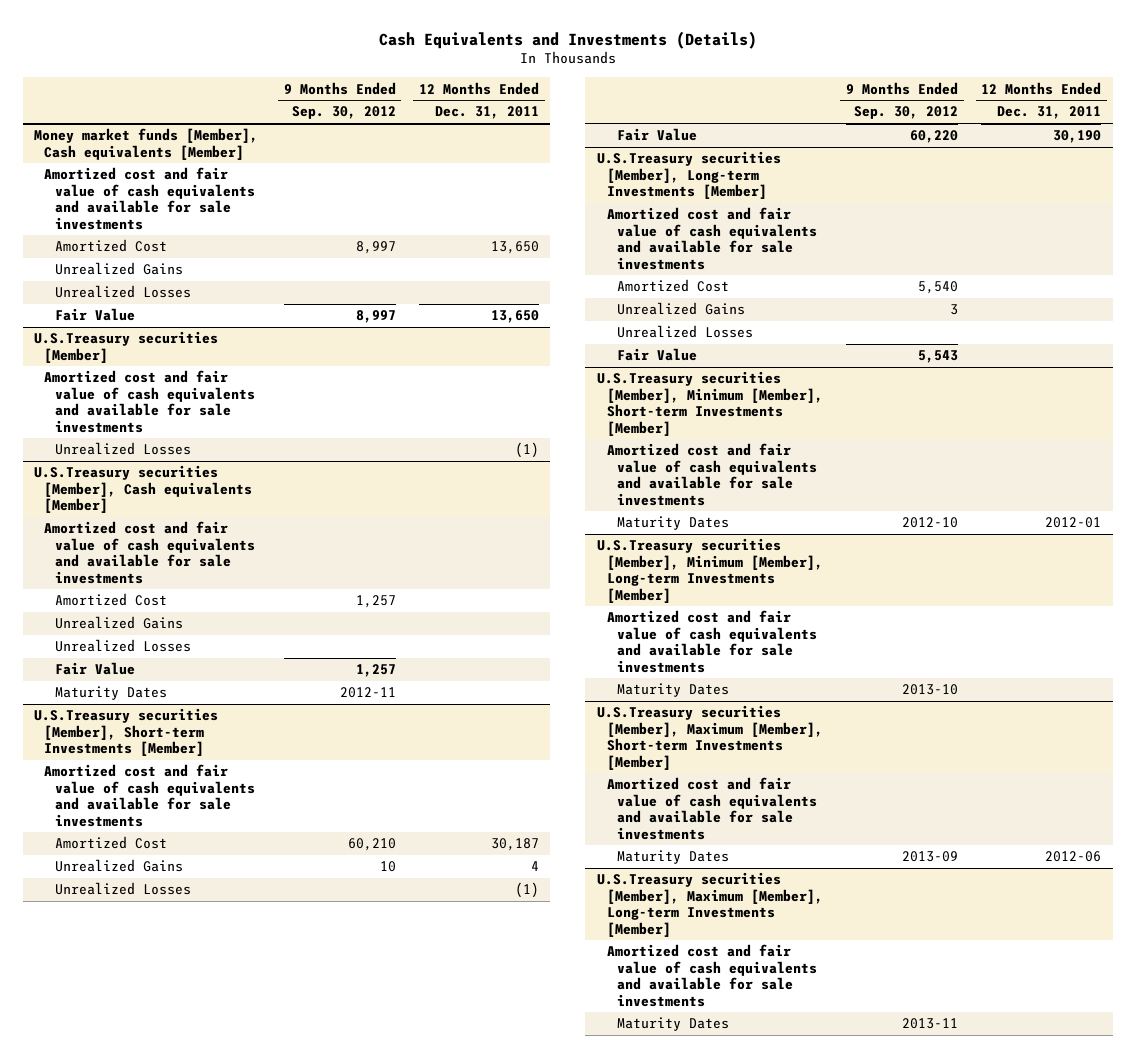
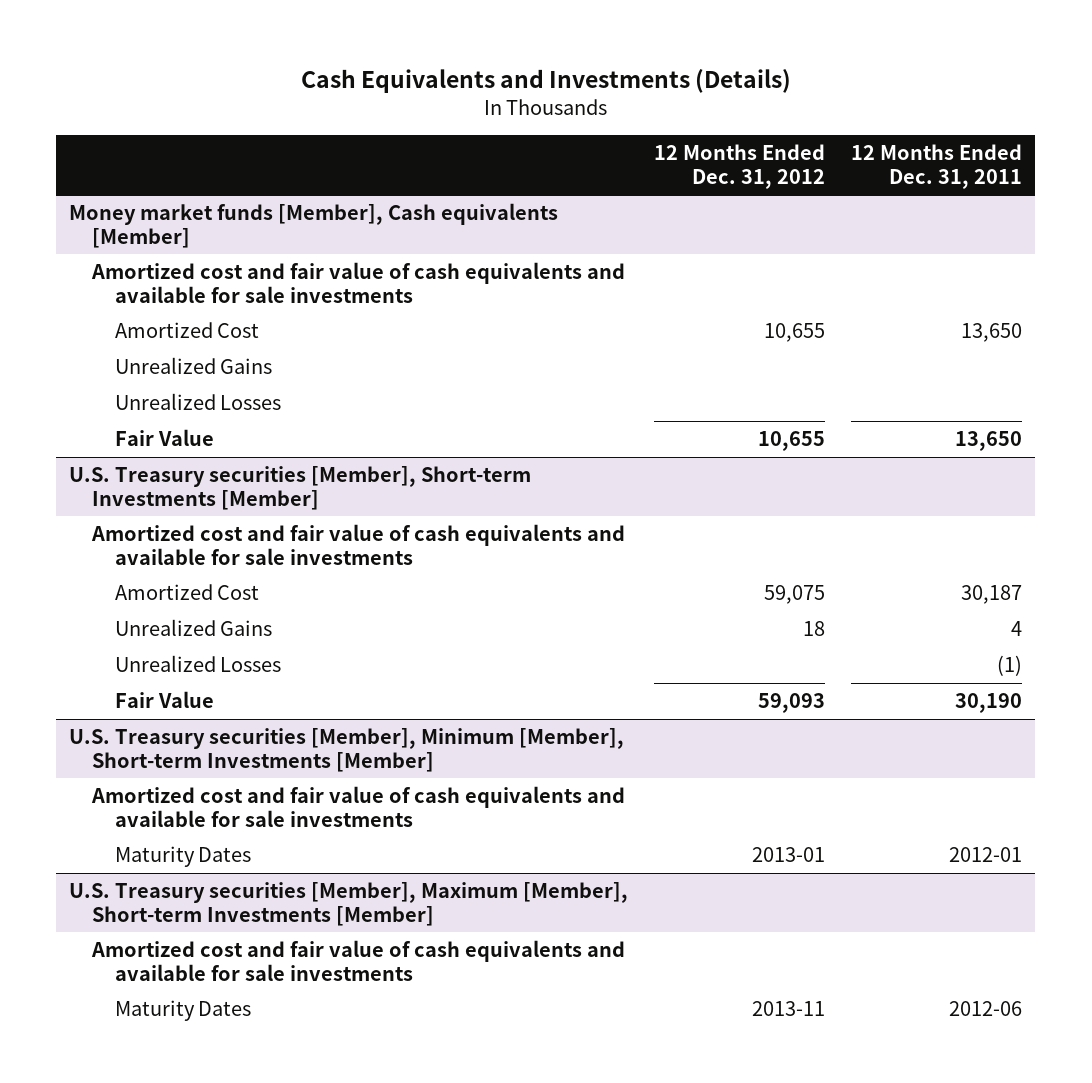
- | 9 Months Ended Sep. 30, 2012 | 12 Months Ended Dec. 31, 2011
+ | 12 Months Ended Dec. 31, 2012 | 12 Months Ended Dec. 31, 2011
- U.S.Treasury securities [Member]
- Amortized cost and fair value of cash equivalents and available for sale investments
- Unrealized Losses | | (1)
- U.S.Treasury securities [Member], Cash equivalents [Member]
- Amortized cost and fair value of cash equivalents and available for sale investments
- Amortized Cost | 1,257 |
- Unrealized Gains
- Unrealized Losses
- Fair Value | 1,257 |
- Maturity Dates | 2012-11 |
- U.S.Treasury securities [Member], Short-term Investments [Member]
+ U.S. Treasury securities [Member], Short-term Investments [Member]
- U.S.Treasury securities [Member], Long-term Investments [Member]
- Amortized cost and fair value of cash equivalents and available for sale investments
- Amortized Cost | 5,540 |
- Unrealized Gains | 3 |
- Unrealized Losses
- Fair Value | 5,543 |
- U.S.Treasury securities [Member], Minimum [Member], Short-term Investments [Member]
+ U.S. Treasury securities [Member], Minimum [Member], Short-term Investments [Member]
- U.S.Treasury securities [Member], Minimum [Member], Long-term Investments [Member]
- Amortized cost and fair value of cash equivalents and available for sale investments
- Maturity Dates | 2013-10 |
- U.S.Treasury securities [Member], Maximum [Member], Short-term Investments [Member]
+ U.S. Treasury securities [Member], Maximum [Member], Short-term Investments [Member]
- U.S.Treasury securities [Member], Maximum [Member], Long-term Investments [Member]
- Amortized cost and fair value of cash equivalents and available for sale investments
- Maturity Dates | 2013-11 |

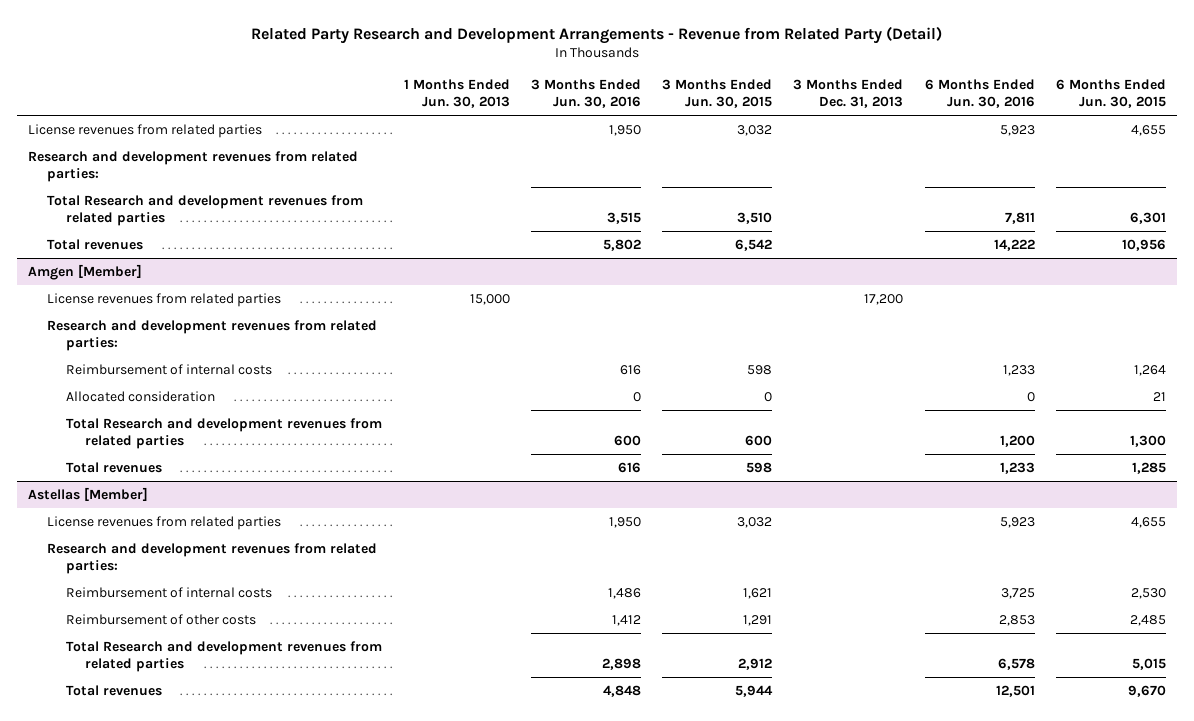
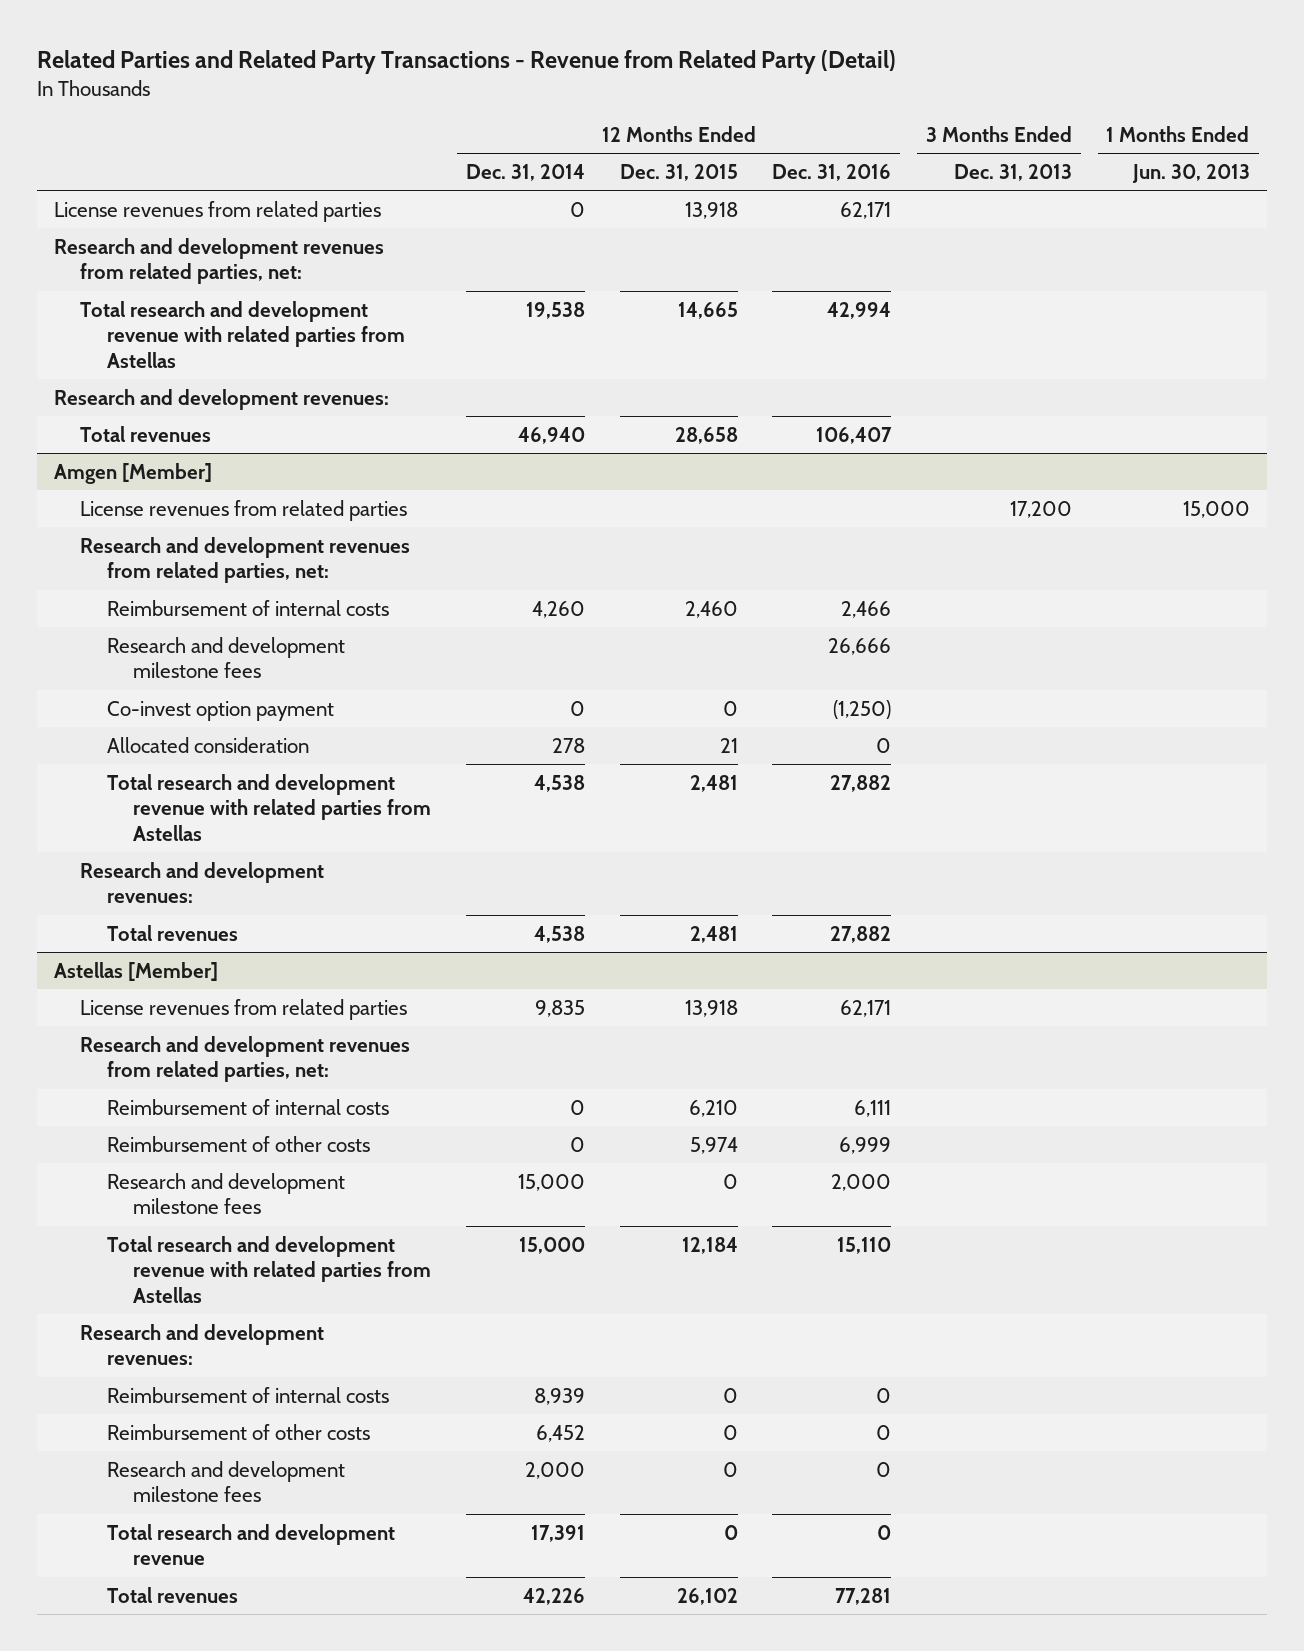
- Related Party Research and Development Arrangements - Revenue from Related Party (Detail)
+ Related Parties and Related Party Transactions - Revenue from Related Party (Detail)
- | 1 Months Ended Jun. 30, 2013 | 3 Months Ended Jun. 30, 2016 | 3 Months Ended Jun. 30, 2015 | 3 Months Ended Dec. 31, 2013 | 6 Months Ended Jun. 30, 2016 | 6 Months Ended Jun. 30, 2015
+ | 12 Months Ended Dec. 31, 2014 | 12 Months Ended Dec. 31, 2015 | 12 Months Ended Dec. 31, 2016 | 3 Months Ended Dec. 31, 2013 | 1 Months Ended Jun. 30, 2013
- Research and development revenues from related parties:
- Total Research and development revenues from related parties | | 3,515 | 3,510 | | 7,811 | 6,301
+ Research and development revenues from related parties, net:
+ Total research and development revenue with related parties from Astellas | 19,538 | 14,665 | 42,994 | |
+ Research and development revenues:
@ Amgen [Member]
- Research and development revenues from related parties:
+ Research and development revenues from related parties, net:
+ Research and development milestone fees | | | 26,666 | |
+ Co-invest option payment | 0 | 0 | (1,250) | |
- Total Research and development revenues from related parties | | 600 | 600 | | 1,200 | 1,300
+ Total research and development revenue with related parties from Astellas | 4,538 | 2,481 | 27,882 | |
+ Research and development revenues:
@ Astellas [Member]
- Research and development revenues from related parties:
+ Research and development revenues from related parties, net:
- Total Research and development revenues from related parties | | 2,898 | 2,912 | | 6,578 | 5,015
+ Research and development milestone fees | 15,000 | 0 | 2,000 | |
+ Total research and development revenue with related parties from Astellas | 15,000 | 12,184 | 15,110 | |
+ Research and development revenues:
+ Reimbursement of internal costs | 8,939 | 0 | 0 | |
+ Reimbursement of other costs | 6,452 | 0 | 0 | |
+ Research and development milestone fees | 2,000 | 0 | 0 | |
+ Total research and development revenue | 17,391 | 0 | 0 | |

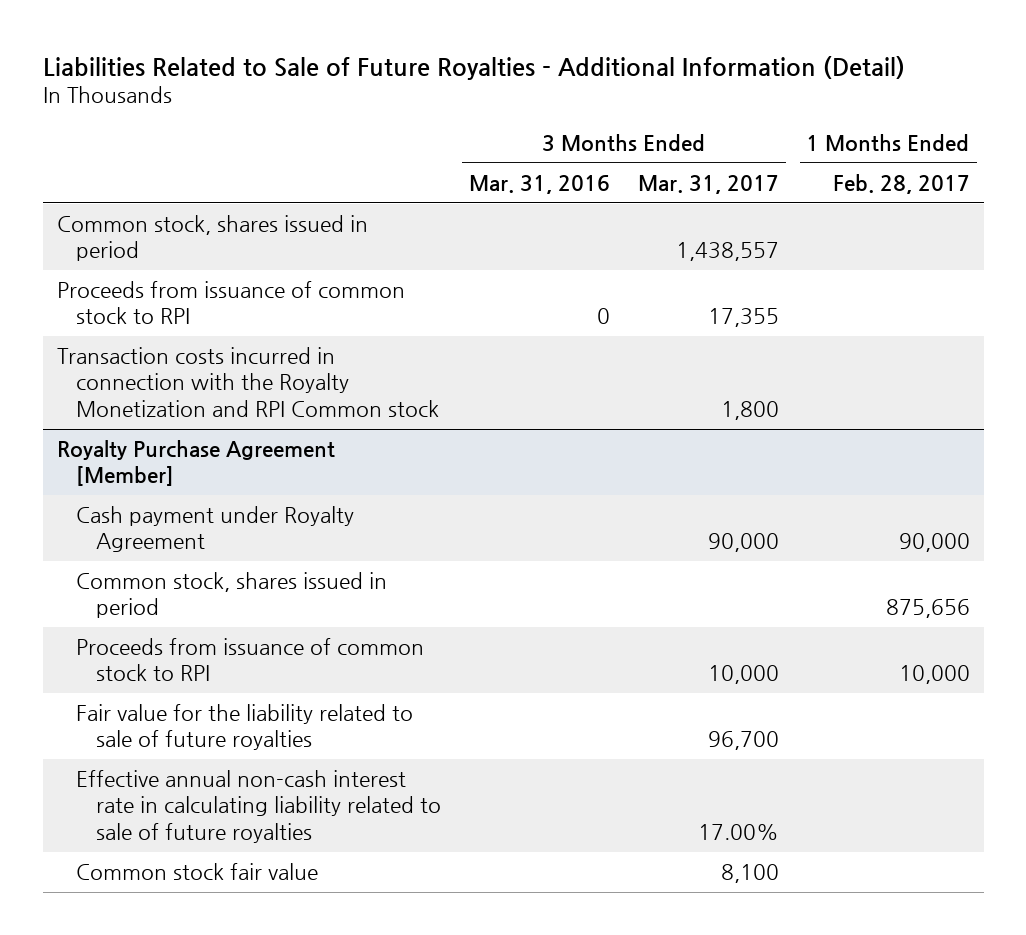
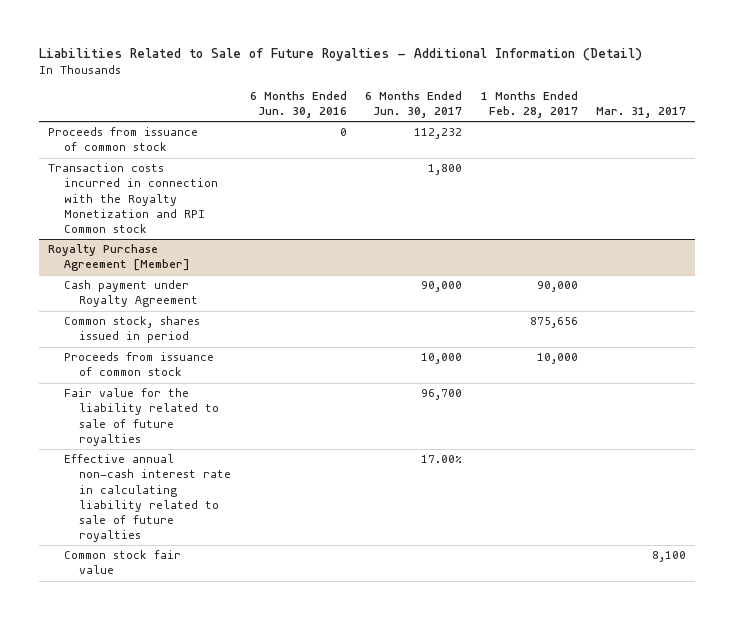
- | 3 Months Ended Mar. 31, 2016 | 3 Months Ended Mar. 31, 2017 | 1 Months Ended Feb. 28, 2017
+ | 6 Months Ended Jun. 30, 2016 | 6 Months Ended Jun. 30, 2017 | 1 Months Ended Feb. 28, 2017 | Mar. 31, 2017
- Common stock, shares issued in period | | 1,438,557 |
- Proceeds from issuance of common stock to RPI | 0 | 17,355 |
+ Proceeds from issuance of common stock | 0 | 112,232 | |
@ Royalty Purchase Agreement [Member]
- Proceeds from issuance of common stock to RPI | | 10,000 | 10,000
+ Proceeds from issuance of common stock | | 10,000 | 10,000 |

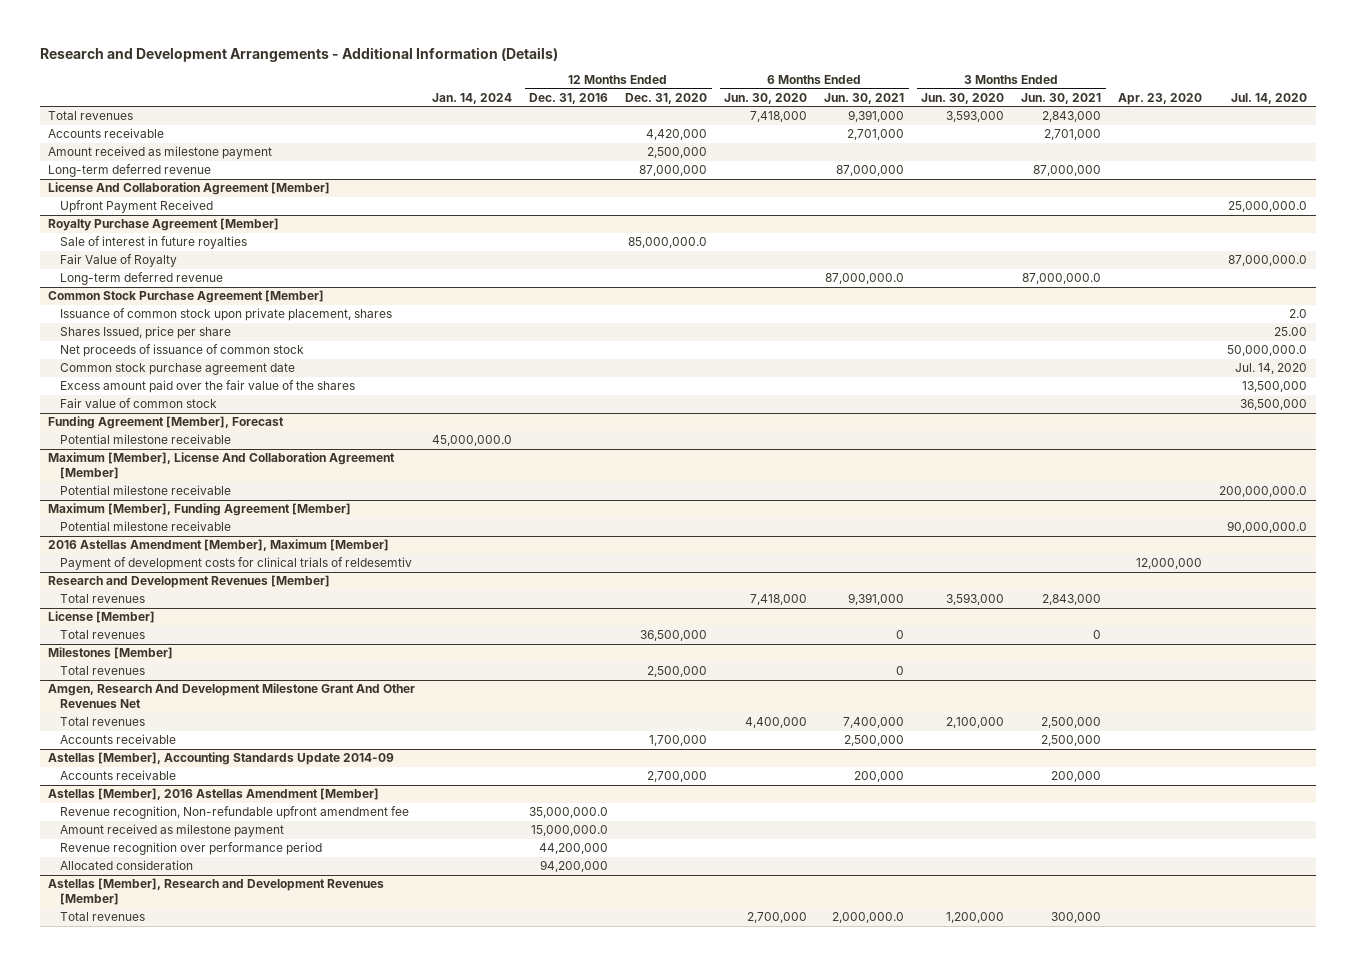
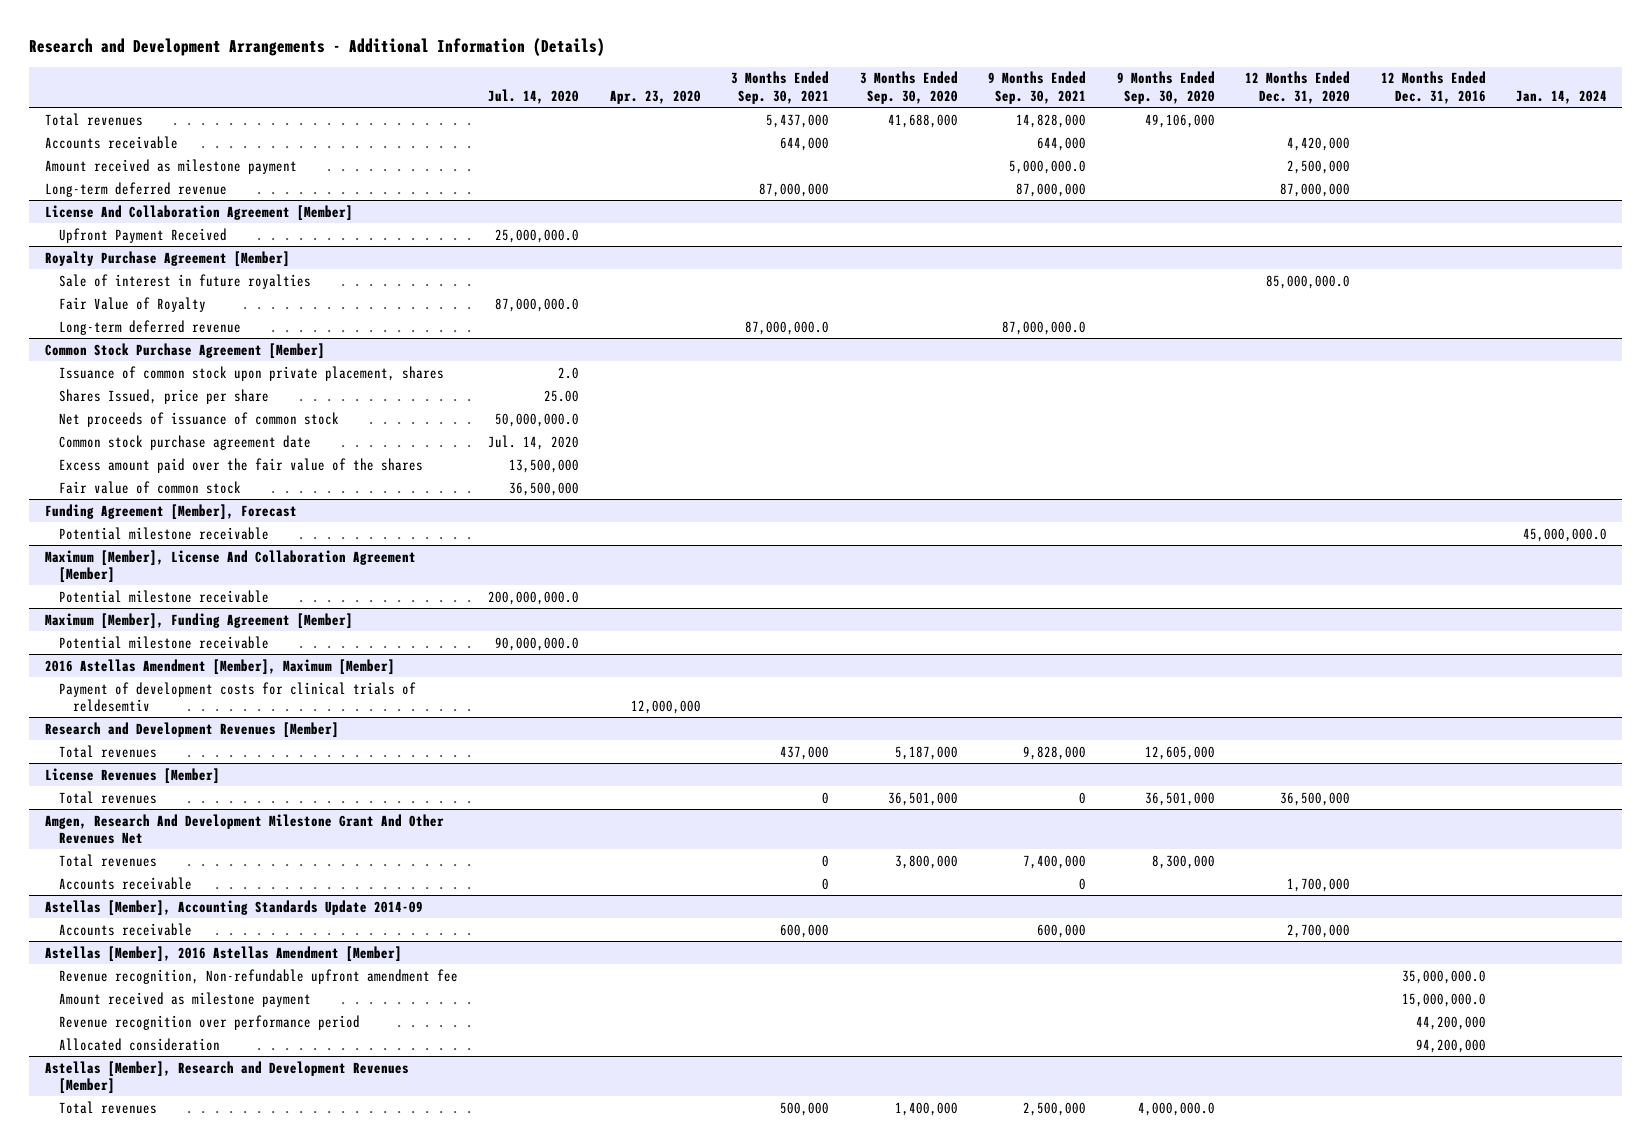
- | Jan. 14, 2024 | 12 Months Ended Dec. 31, 2016 | 12 Months Ended Dec. 31, 2020 | 6 Months Ended Jun. 30, 2020 | 6 Months Ended Jun. 30, 2021 | 3 Months Ended Jun. 30, 2020 | 3 Months Ended Jun. 30, 2021 | Apr. 23, 2020 | Jul. 14, 2020
+ | Jul. 14, 2020 | Apr. 23, 2020 | 3 Months Ended Sep. 30, 2021 | 3 Months Ended Sep. 30, 2020 | 9 Months Ended Sep. 30, 2021 | 9 Months Ended Sep. 30, 2020 | 12 Months Ended Dec. 31, 2020 | 12 Months Ended Dec. 31, 2016 | Jan. 14, 2024
- License [Member]
+ License Revenues [Member]
- Milestones [Member]
- Total revenues | | | 2,500,000 | | 0 | | | |

